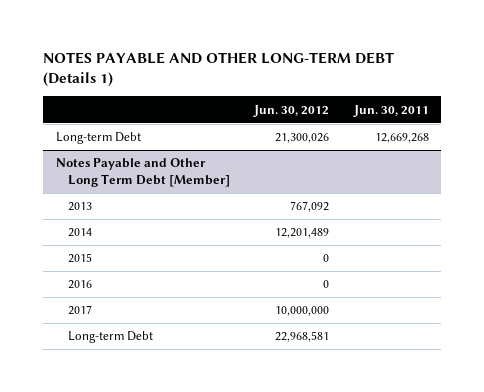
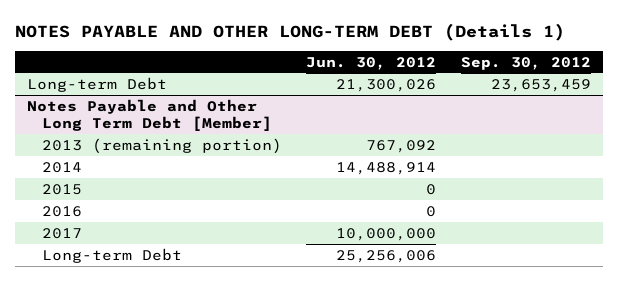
- | Jun. 30, 2012 | Jun. 30, 2011
+ | Jun. 30, 2012 | Sep. 30, 2012
@ Notes Payable and Other Long Term Debt [Member]
- 2013 | 767,092 |
- 2014 | 12,201,489 |
+ 2013 (remaining portion) | 767,092 |
+ 2014 | 14,488,914 |
- Long-term Debt | 22,968,581 |
+ Long-term Debt | 25,256,006 |

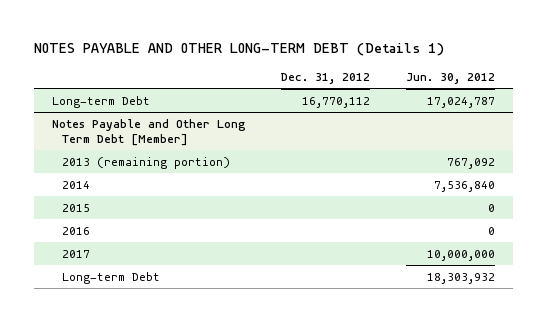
- | Jun. 30, 2012 | Sep. 30, 2012
+ | Dec. 31, 2012 | Jun. 30, 2012
- Long-term Debt | 21,300,026 | 23,653,459
+ Long-term Debt | 16,770,112 | 17,024,787
@ Notes Payable and Other Long Term Debt [Member]
- 2014 | 14,488,914 |
+ 2014 | | 7,536,840
- Long-term Debt | 25,256,006 |
+ Long-term Debt | | 18,303,932

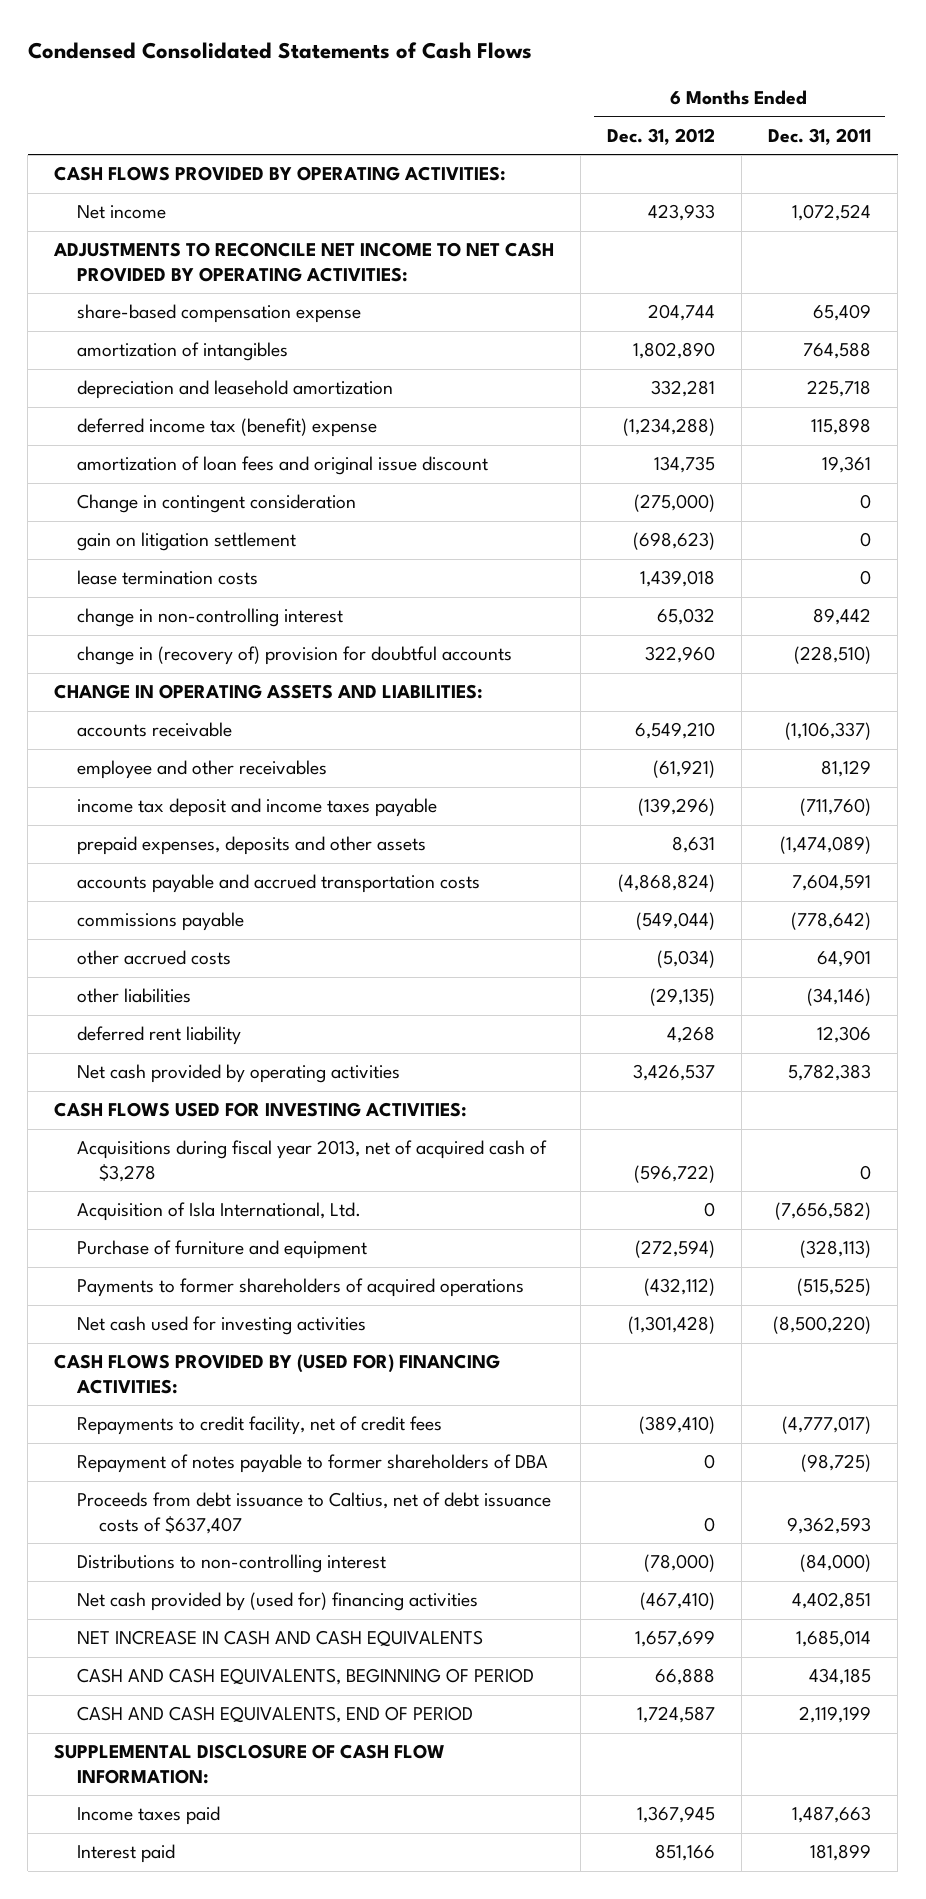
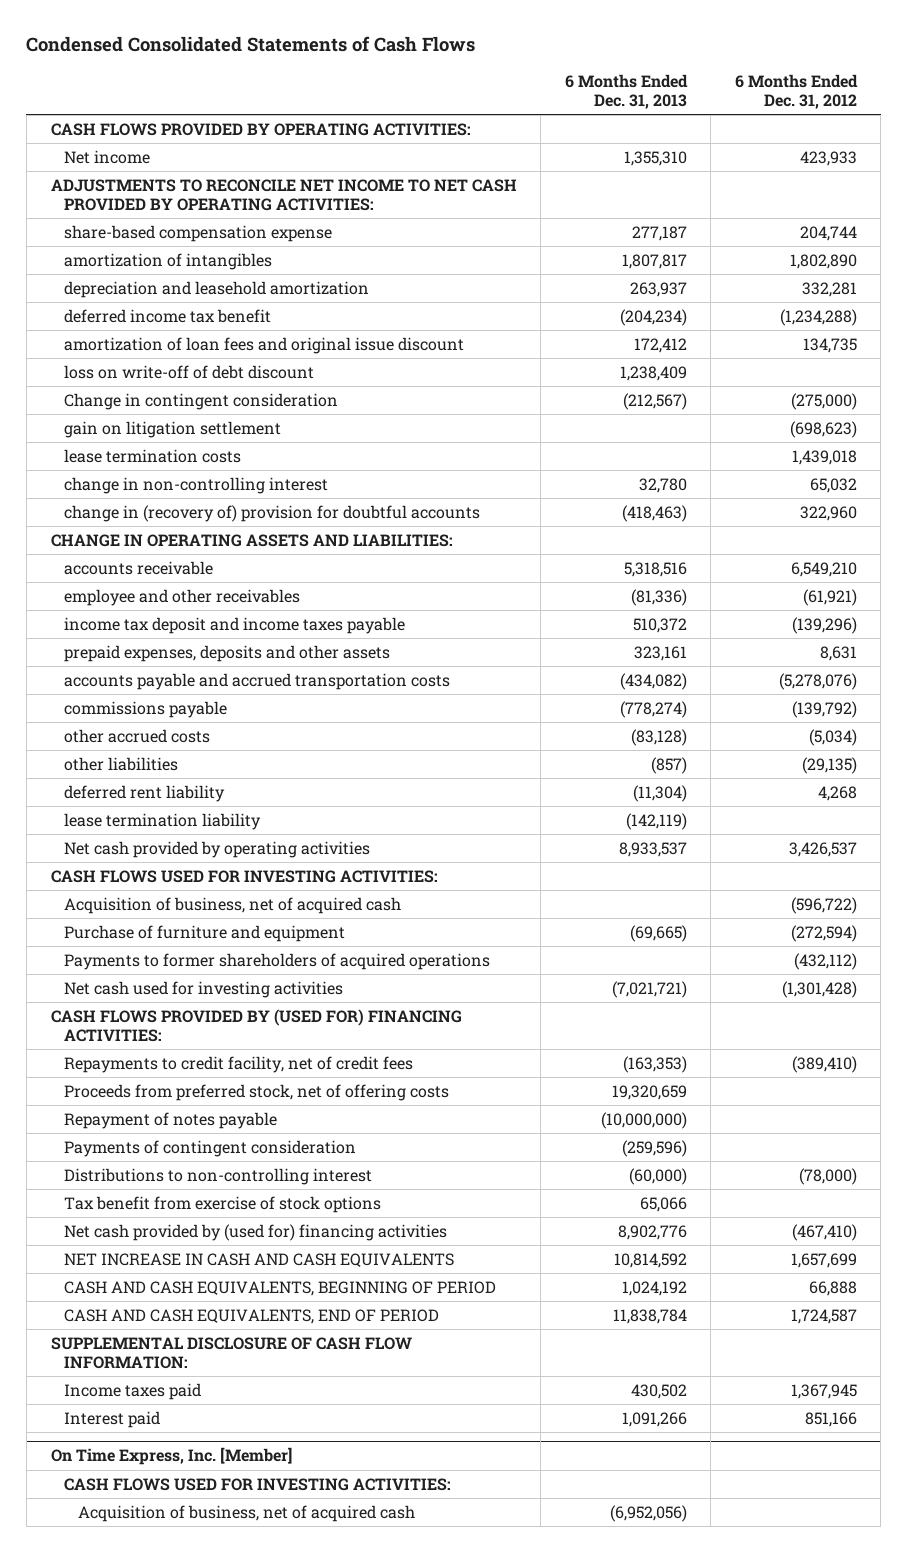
- | 6 Months Ended Dec. 31, 2012 | 6 Months Ended Dec. 31, 2011
+ | 6 Months Ended Dec. 31, 2013 | 6 Months Ended Dec. 31, 2012
- deferred income tax (benefit) expense | (1,234,288) | 115,898
+ deferred income tax benefit | (204,234) | (1,234,288)
+ loss on write-off of debt discount | 1,238,409 |
- accounts payable and accrued transportation costs | (4,868,824) | 7,604,591
- commissions payable | (549,044) | (778,642)
+ accounts payable and accrued transportation costs | (434,082) | (5,278,076)
+ commissions payable | (778,274) | (139,792)
+ lease termination liability | (142,119) |
- Acquisitions during fiscal year 2013, net of acquired cash of $3,278 | (596,722) | 0
- Acquisition of Isla International, Ltd. | 0 | (7,656,582)
+ Acquisition of business, net of acquired cash | | (596,722)
- Repayment of notes payable to former shareholders of DBA | 0 | (98,725)
- Proceeds from debt issuance to Caltius, net of debt issuance costs of $637,407 | 0 | 9,362,593
+ Proceeds from preferred stock, net of offering costs | 19,320,659 |
+ Repayment of notes payable | (10,000,000) |
+ Payments of contingent consideration | (259,596) |
+ Tax benefit from exercise of stock options | 65,066 |
+ On Time Express, Inc. [Member]
+ CASH FLOWS USED FOR INVESTING ACTIVITIES:
+ Acquisition of business, net of acquired cash | (6,952,056) |

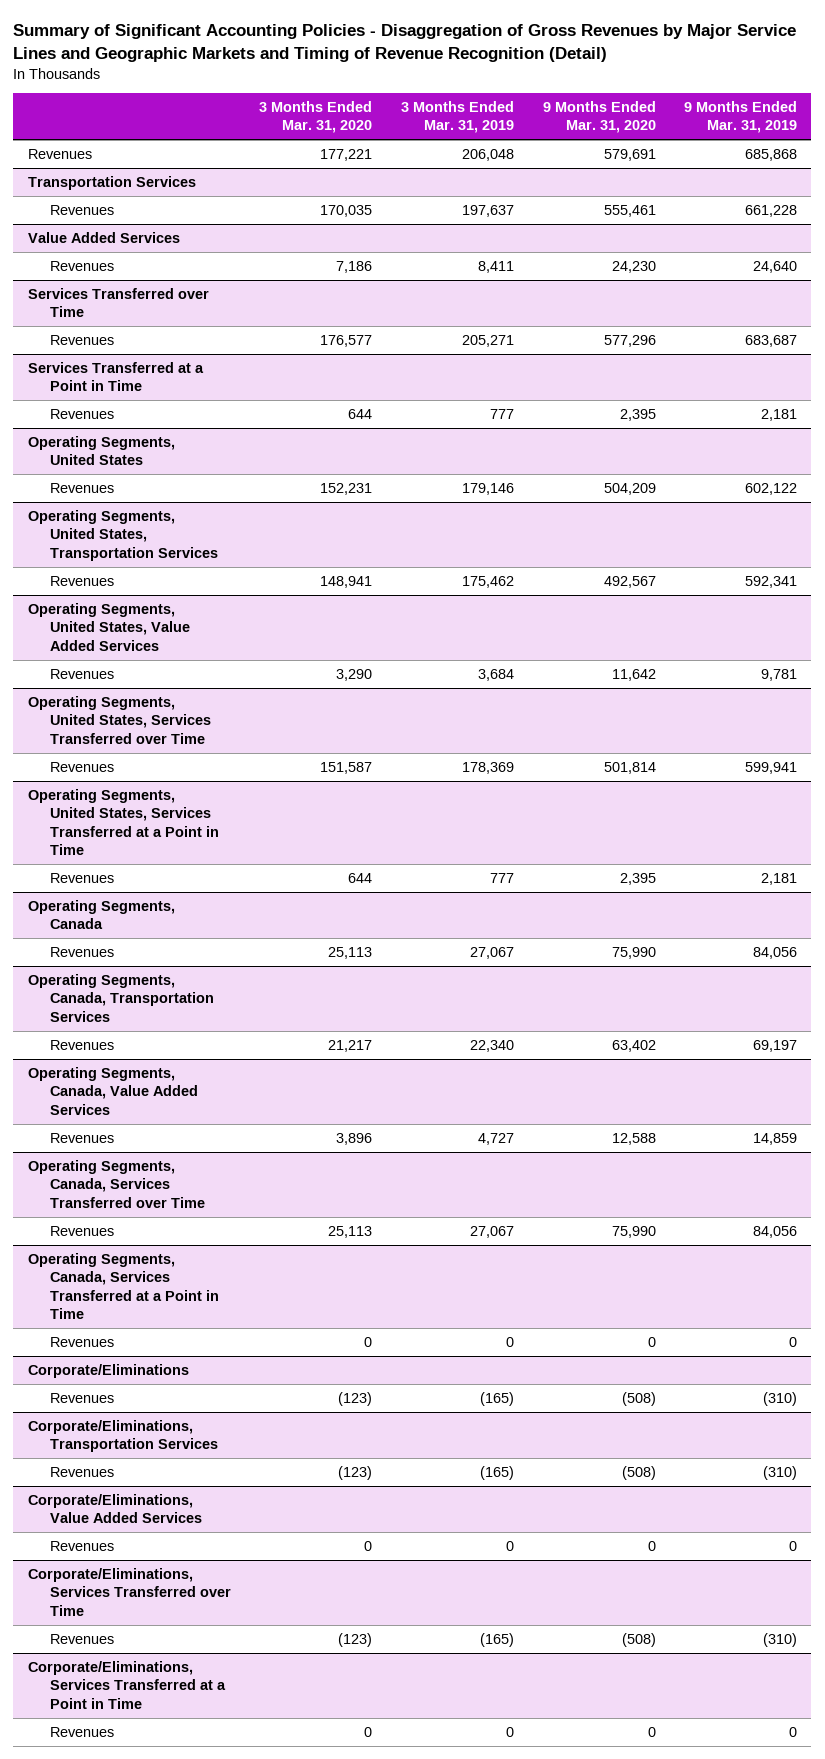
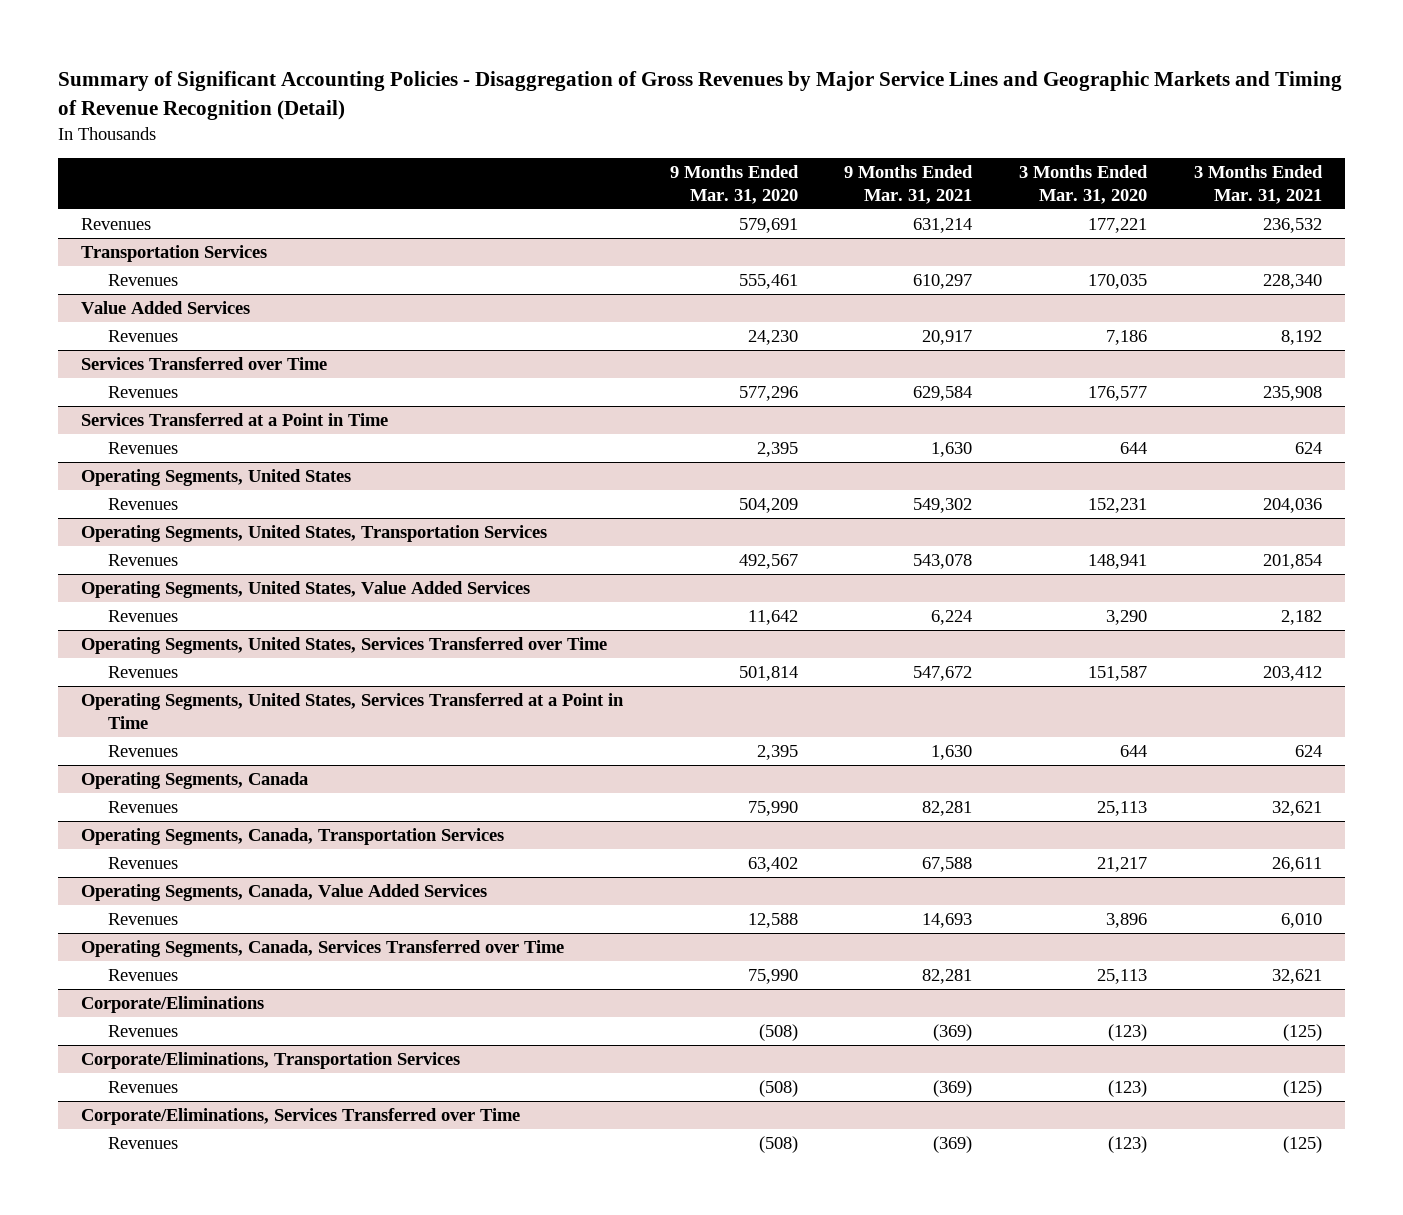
- | 3 Months Ended Mar. 31, 2020 | 3 Months Ended Mar. 31, 2019 | 9 Months Ended Mar. 31, 2020 | 9 Months Ended Mar. 31, 2019
+ | 9 Months Ended Mar. 31, 2020 | 9 Months Ended Mar. 31, 2021 | 3 Months Ended Mar. 31, 2020 | 3 Months Ended Mar. 31, 2021
- Operating Segments, Canada, Services Transferred at a Point in Time
- Revenues | 0 | 0 | 0 | 0
- Corporate/Eliminations, Value Added Services
- Revenues | 0 | 0 | 0 | 0
- Corporate/Eliminations, Services Transferred at a Point in Time
- Revenues | 0 | 0 | 0 | 0

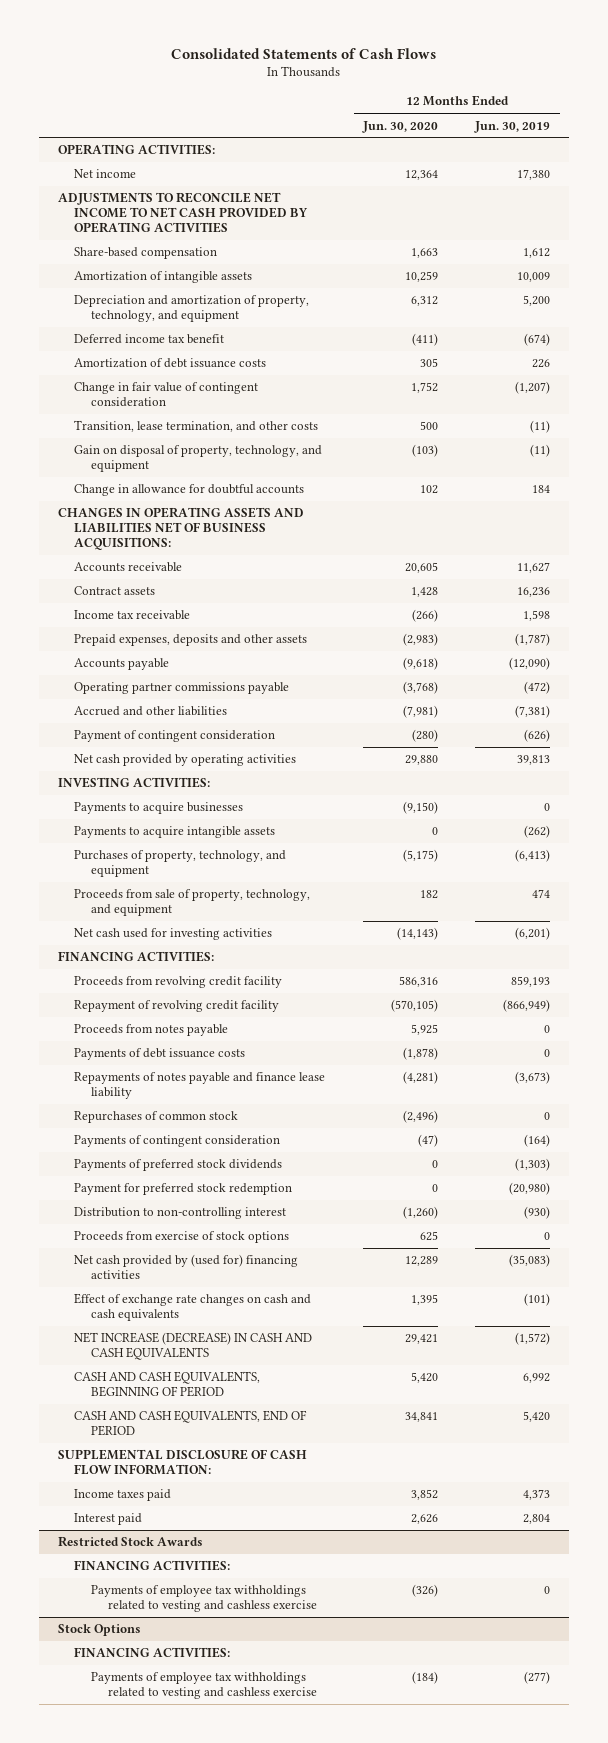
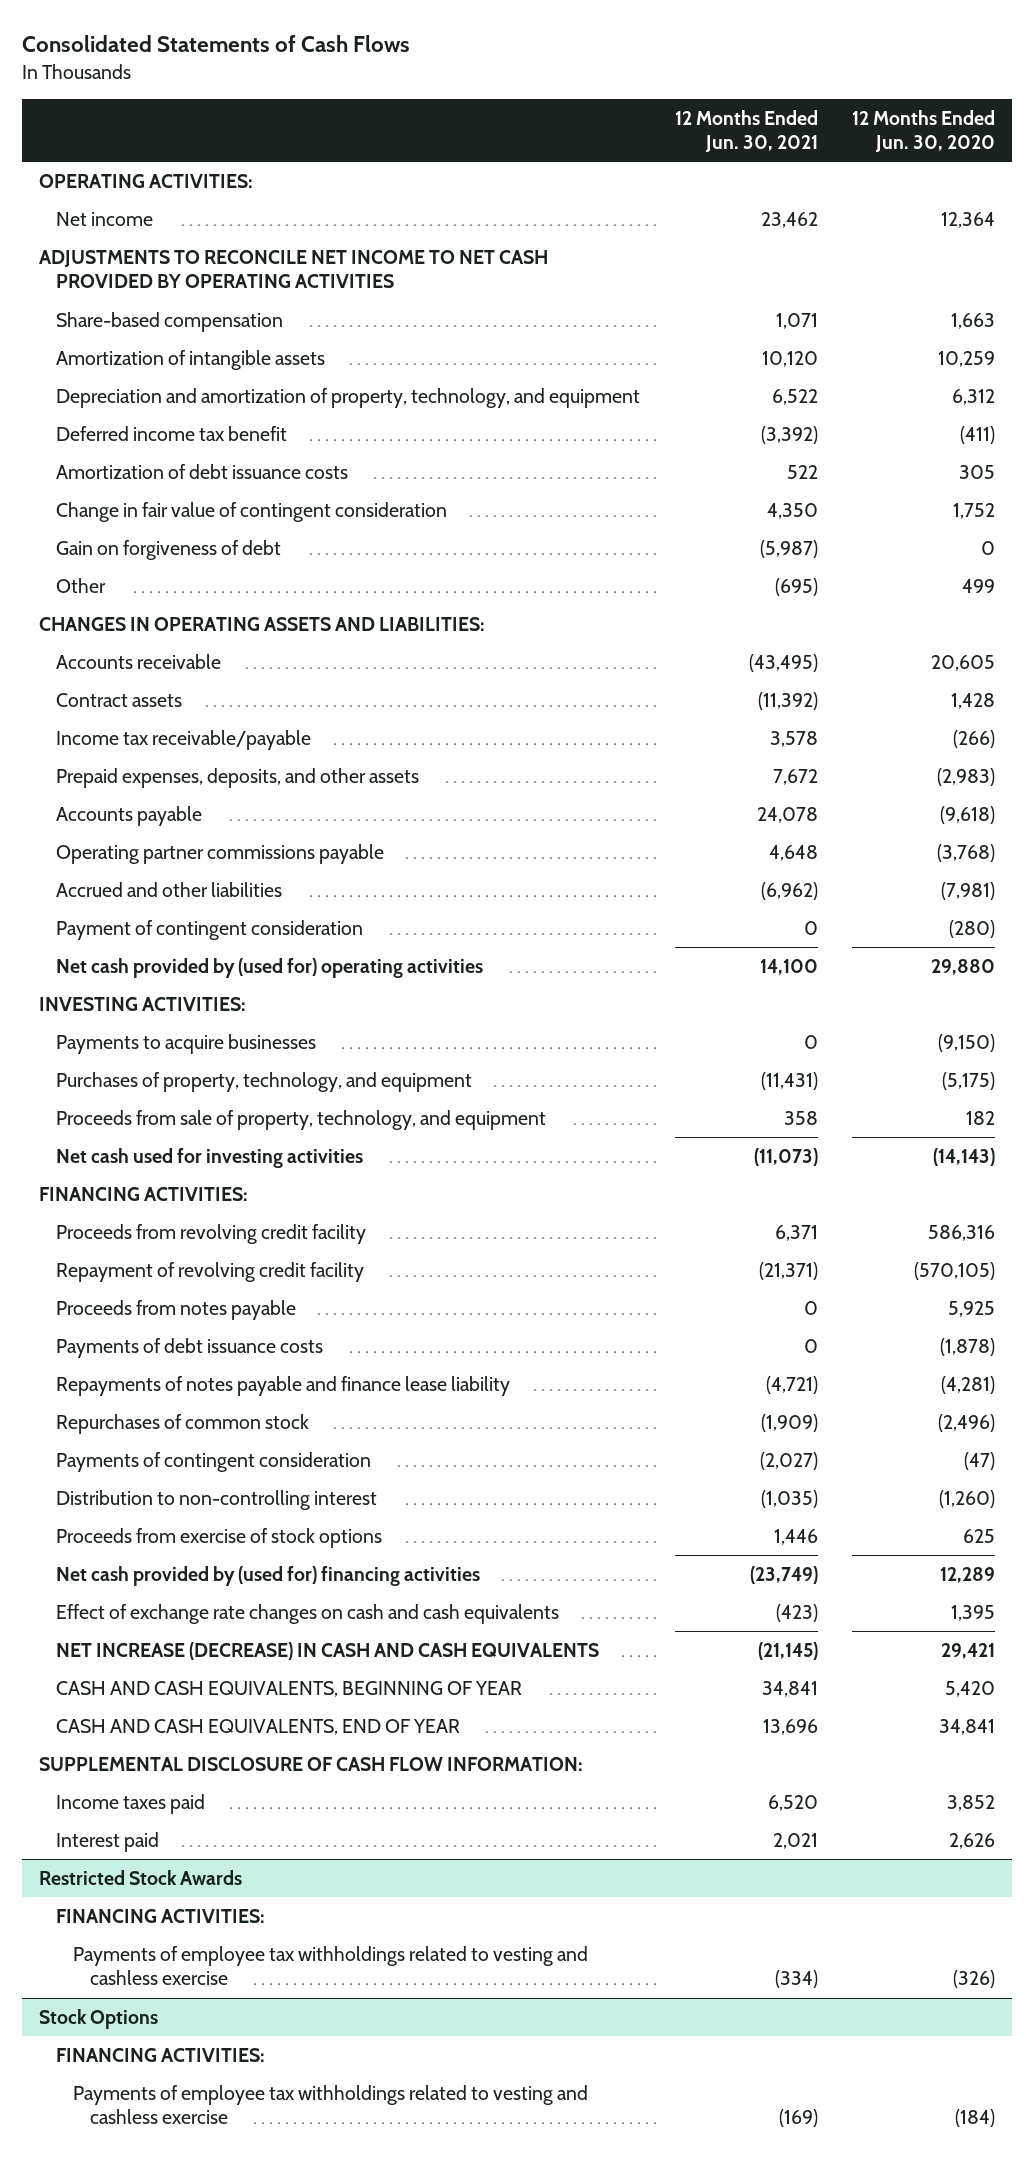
- | 12 Months Ended Jun. 30, 2020 | 12 Months Ended Jun. 30, 2019
+ | 12 Months Ended Jun. 30, 2021 | 12 Months Ended Jun. 30, 2020
- Transition, lease termination, and other costs | 500 | (11)
- Gain on disposal of property, technology, and equipment | (103) | (11)
- Change in allowance for doubtful accounts | 102 | 184
- CHANGES IN OPERATING ASSETS AND LIABILITIES NET OF BUSINESS ACQUISITIONS:
+ Gain on forgiveness of debt | (5,987) | 0
+ Other | (695) | 499
+ CHANGES IN OPERATING ASSETS AND LIABILITIES:
- Income tax receivable | (266) | 1,598
- Prepaid expenses, deposits and other assets | (2,983) | (1,787)
+ Income tax receivable/payable | 3,578 | (266)
+ Prepaid expenses, deposits, and other assets | 7,672 | (2,983)
- Net cash provided by operating activities | 29,880 | 39,813
+ Net cash provided by (used for) operating activities | 14,100 | 29,880
- Payments to acquire intangible assets | 0 | (262)
- Payments of preferred stock dividends | 0 | (1,303)
- Payment for preferred stock redemption | 0 | (20,980)
- CASH AND CASH EQUIVALENTS, BEGINNING OF PERIOD | 5,420 | 6,992
- CASH AND CASH EQUIVALENTS, END OF PERIOD | 34,841 | 5,420
+ CASH AND CASH EQUIVALENTS, BEGINNING OF YEAR | 34,841 | 5,420
+ CASH AND CASH EQUIVALENTS, END OF YEAR | 13,696 | 34,841

